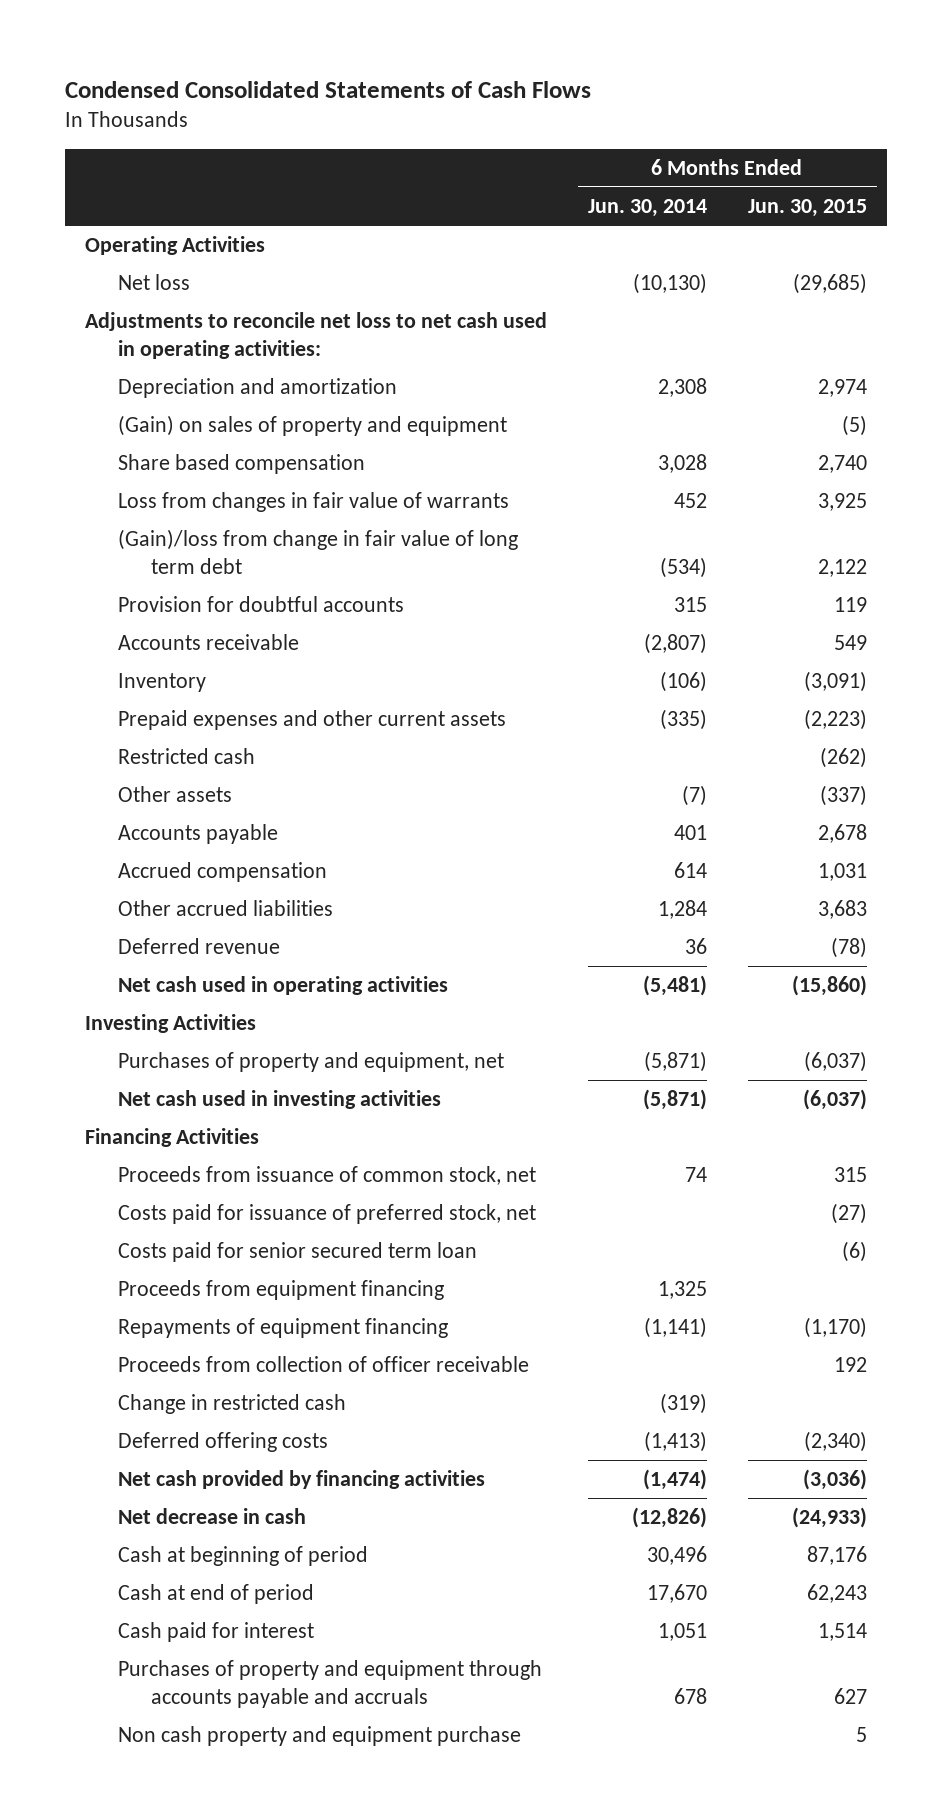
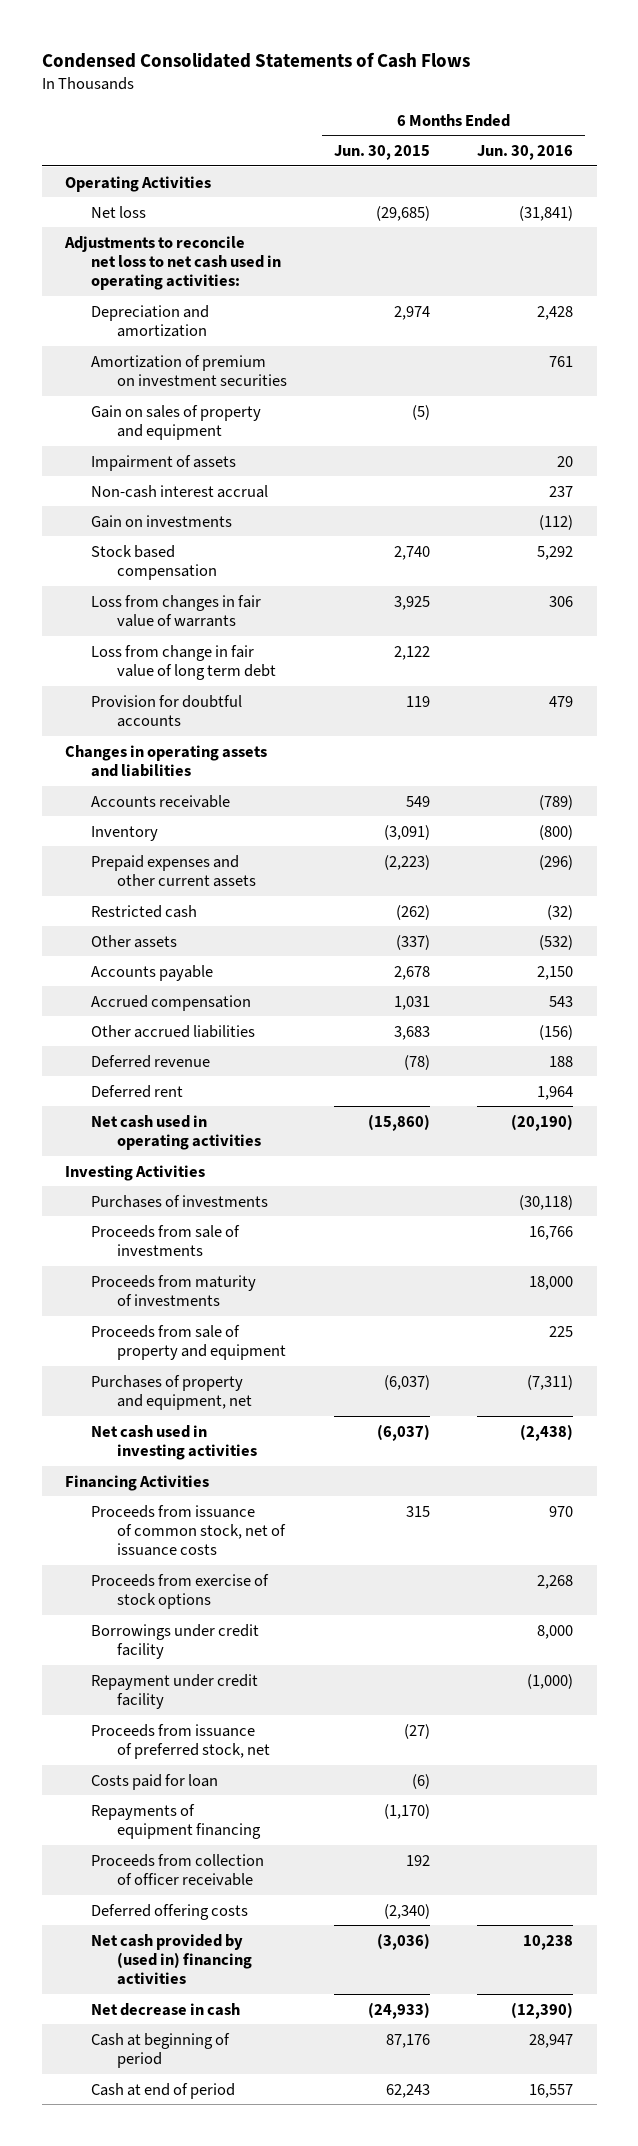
- | 6 Months Ended Jun. 30, 2014 | 6 Months Ended Jun. 30, 2015
+ | 6 Months Ended Jun. 30, 2015 | 6 Months Ended Jun. 30, 2016
- (Gain) on sales of property and equipment | | (5)
- Share based compensation | 3,028 | 2,740
+ Amortization of premium on investment securities | | 761
+ Gain on sales of property and equipment | (5) |
+ Impairment of assets | | 20
+ Non-cash interest accrual | | 237
+ Gain on investments | | (112)
+ Stock based compensation | 2,740 | 5,292
- (Gain)/loss from change in fair value of long term debt | (534) | 2,122
+ Loss from change in fair value of long term debt | 2,122 |
+ Changes in operating assets and liabilities
+ Deferred rent | | 1,964
+ Purchases of investments | | (30,118)
+ Proceeds from sale of investments | | 16,766
+ Proceeds from maturity of investments | | 18,000
+ Proceeds from sale of property and equipment | | 225
- Proceeds from issuance of common stock, net | 74 | 315
- Costs paid for issuance of preferred stock, net | | (27)
- Costs paid for senior secured term loan | | (6)
- Proceeds from equipment financing | 1,325 |
+ Proceeds from issuance of common stock, net of issuance costs | 315 | 970
+ Proceeds from exercise of stock options | | 2,268
+ Borrowings under credit facility | | 8,000
+ Repayment under credit facility | | (1,000)
+ Proceeds from issuance of preferred stock, net | (27) |
+ Costs paid for loan | (6) |
- Change in restricted cash | (319) |
- Net cash provided by financing activities | (1,474) | (3,036)
+ Net cash provided by (used in) financing activities | (3,036) | 10,238
- Cash paid for interest | 1,051 | 1,514
- Purchases of property and equipment through accounts payable and accruals | 678 | 627
- Non cash property and equipment purchase | | 5

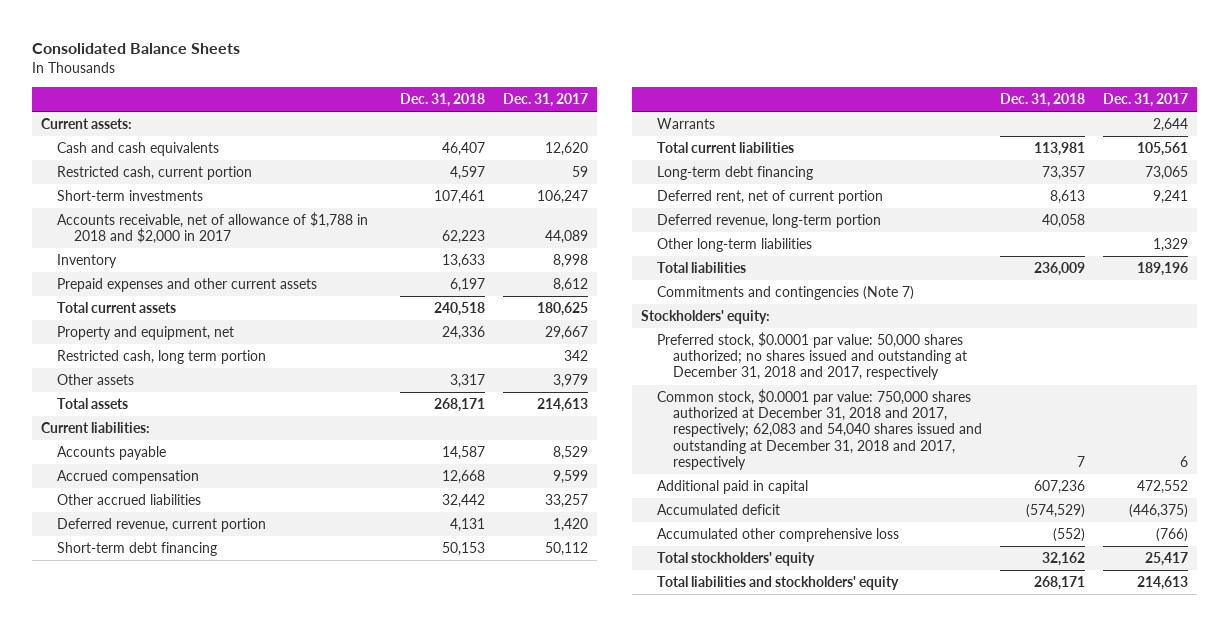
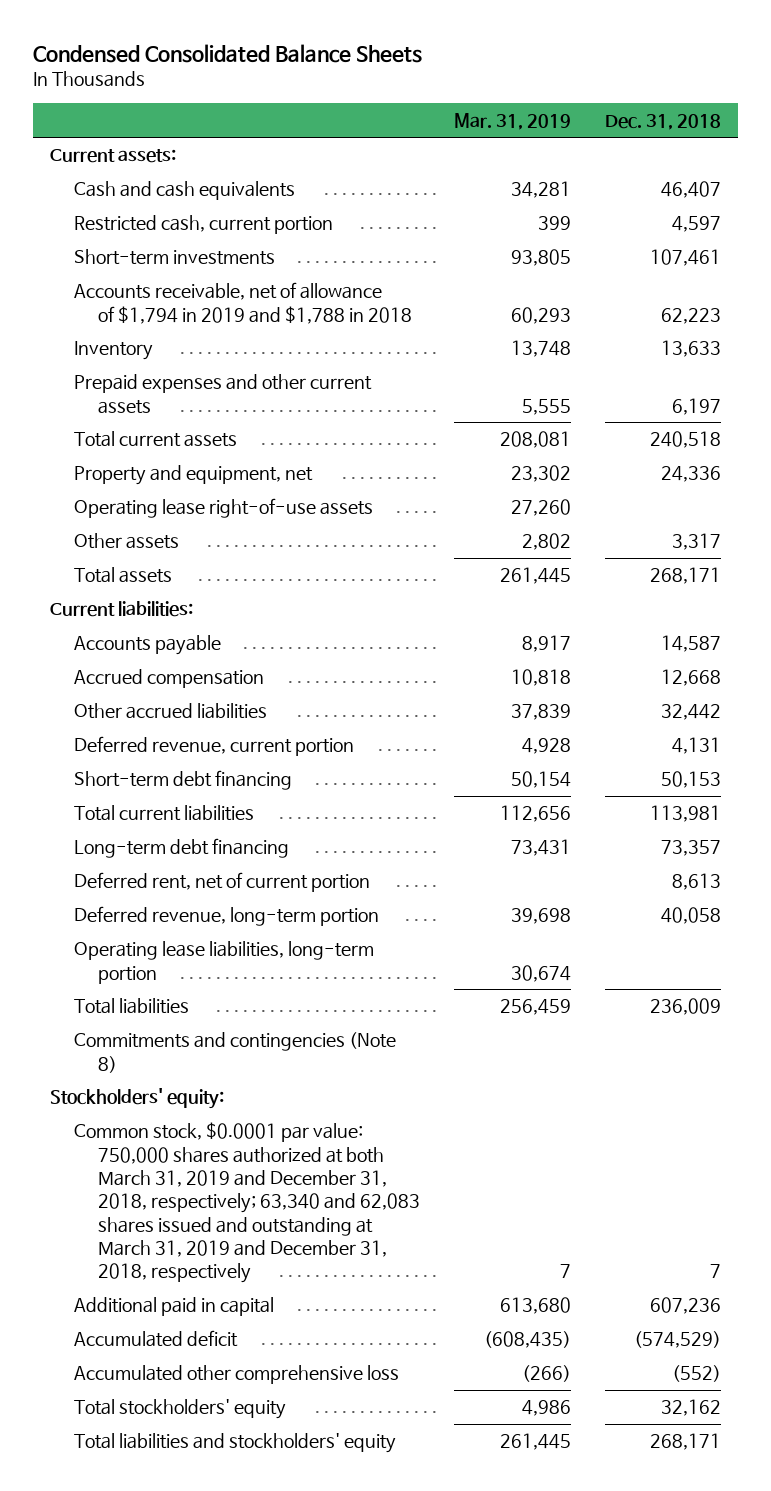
- Consolidated Balance Sheets
+ Condensed Consolidated Balance Sheets
- | Dec. 31, 2018 | Dec. 31, 2017
+ | Mar. 31, 2019 | Dec. 31, 2018
- Accounts receivable, net of allowance of $1,788 in 2018 and $2,000 in 2017 | 62,223 | 44,089
+ Accounts receivable, net of allowance of $1,794 in 2019 and $1,788 in 2018 | 60,293 | 62,223
- Restricted cash, long term portion | | 342
+ Operating lease right-of-use assets | 27,260 |
- Warrants | | 2,644
- Other long-term liabilities | | 1,329
+ Operating lease liabilities, long-term portion | 30,674 |
- Commitments and contingencies (Note 7)
+ Commitments and contingencies (Note 8)
- Preferred stock, $0.0001 par value: 50,000 shares authorized; no shares issued and outstanding at December 31, 2018 and 2017, respectively
- Common stock, $0.0001 par value: 750,000 shares authorized at December 31, 2018 and 2017, respectively; 62,083 and 54,040 shares issued and outstanding at December 31, 2018 and 2017, respectively | 7 | 6
+ Common stock, $0.0001 par value: 750,000 shares authorized at both March 31, 2019 and December 31, 2018, respectively; 63,340 and 62,083 shares issued and outstanding at March 31, 2019 and December 31, 2018, respectively | 7 | 7

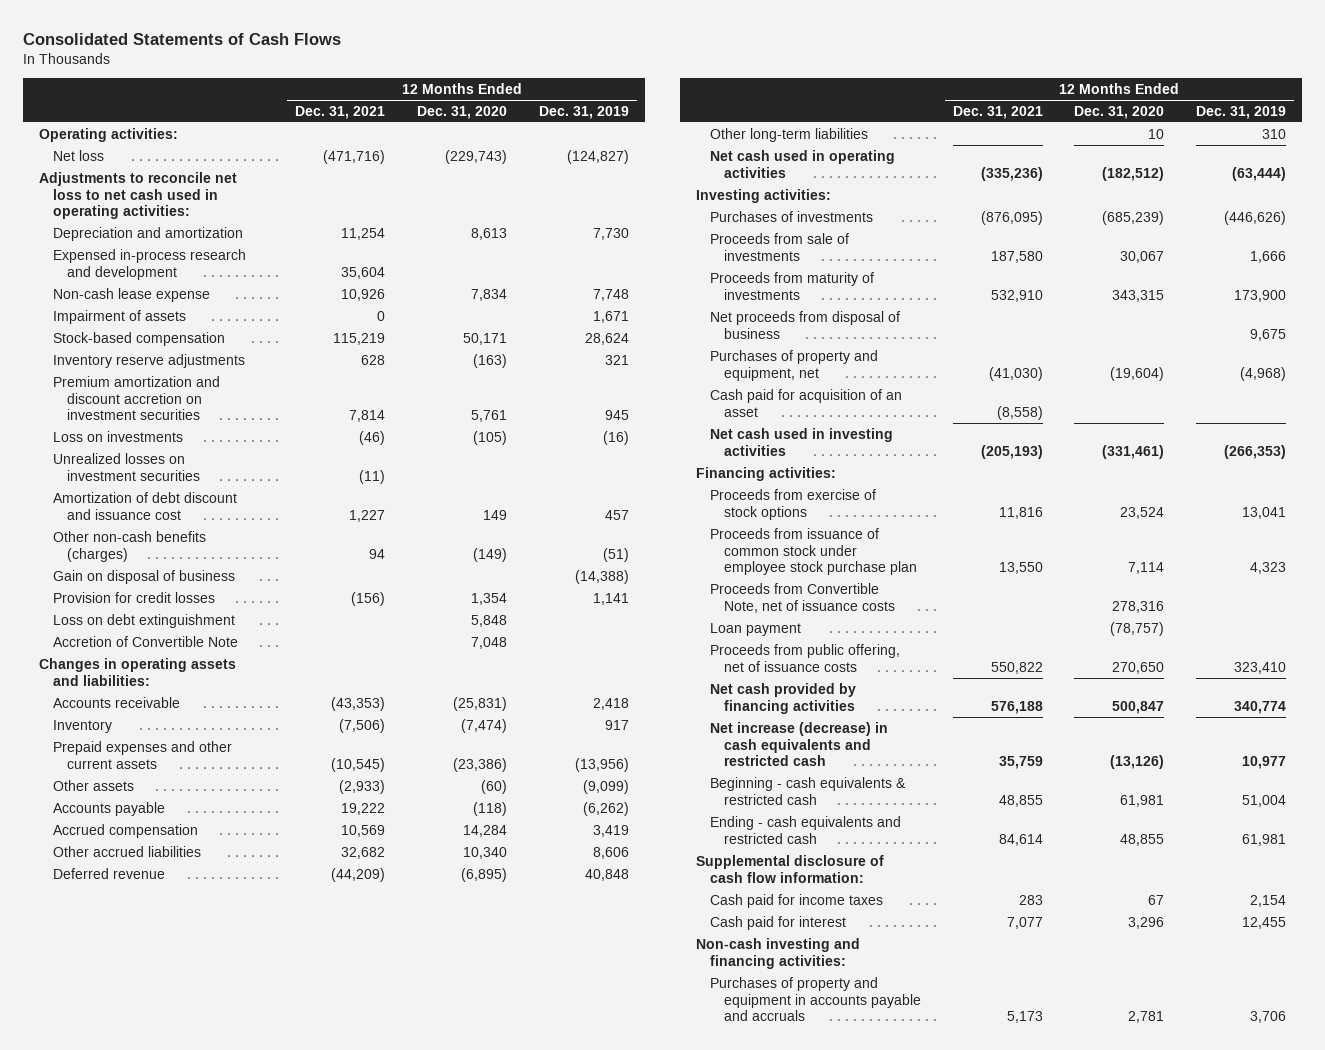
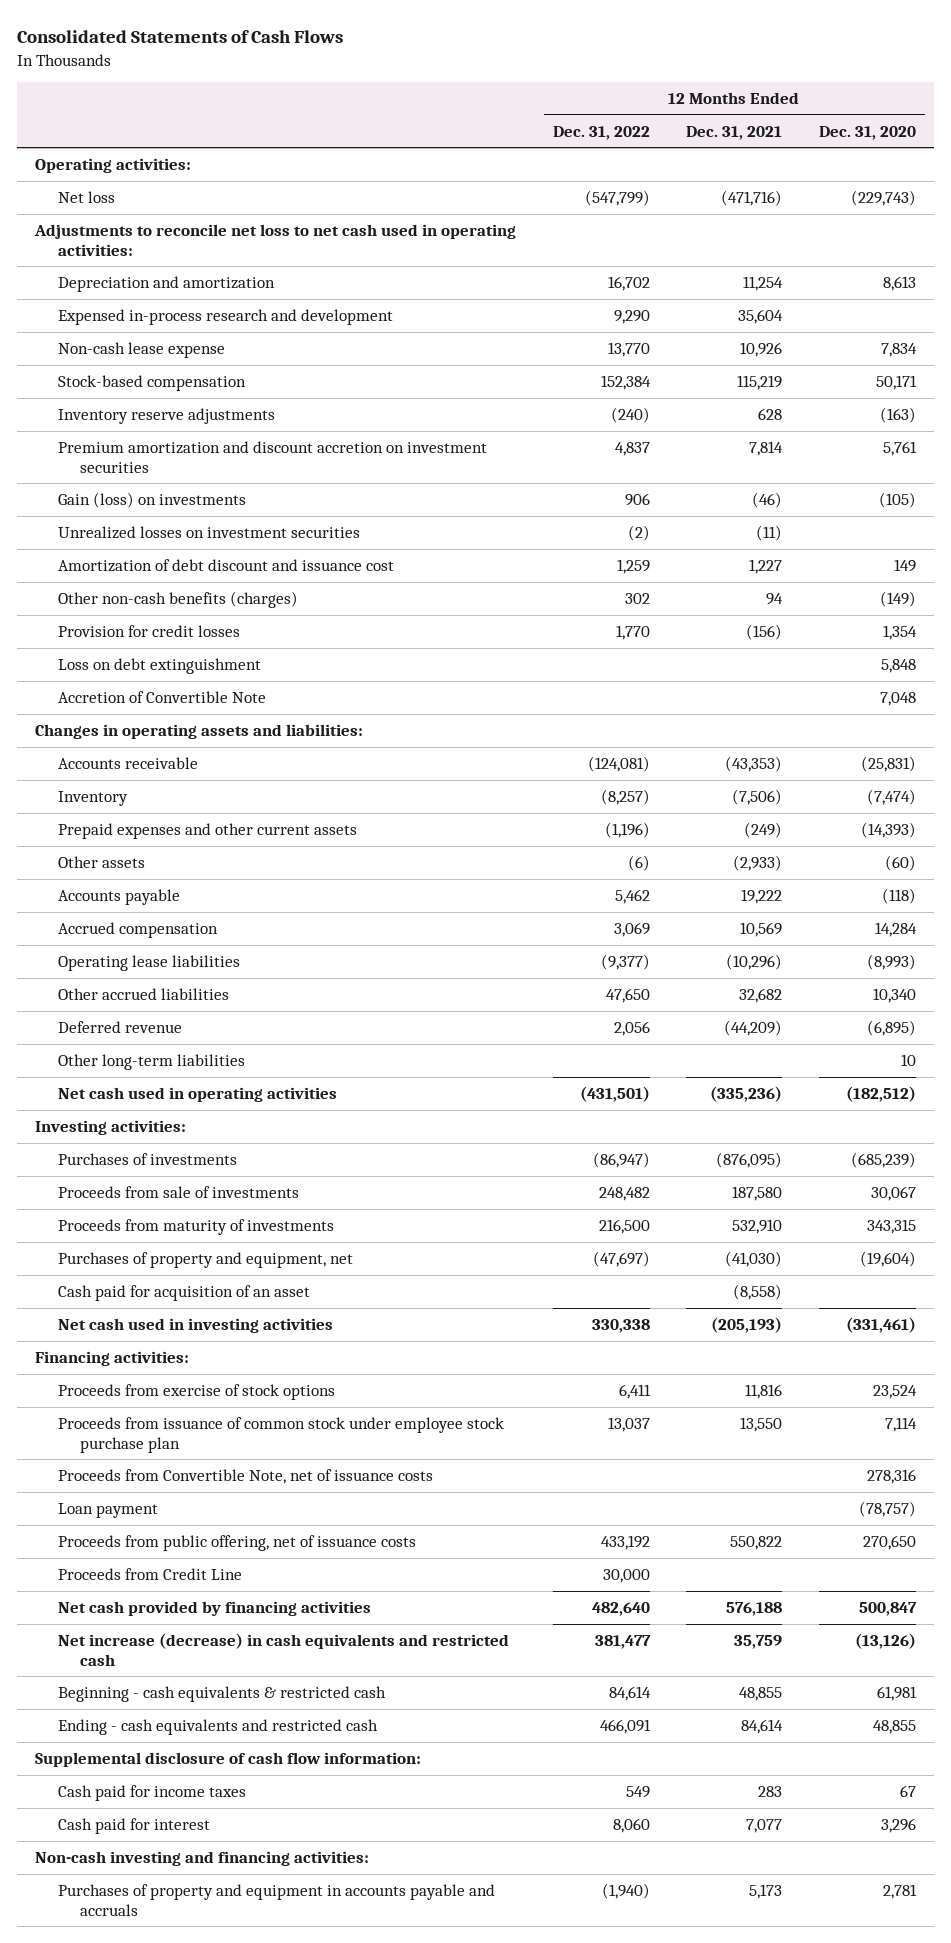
- | 12 Months Ended Dec. 31, 2021 | 12 Months Ended Dec. 31, 2020 | 12 Months Ended Dec. 31, 2019
+ | 12 Months Ended Dec. 31, 2022 | 12 Months Ended Dec. 31, 2021 | 12 Months Ended Dec. 31, 2020
- Impairment of assets | 0 | | 1,671
- Loss on investments | (46) | (105) | (16)
+ Gain (loss) on investments | 906 | (46) | (105)
- Gain on disposal of business | | | (14,388)
- Prepaid expenses and other current assets | (10,545) | (23,386) | (13,956)
+ Prepaid expenses and other current assets | (1,196) | (249) | (14,393)
+ Operating lease liabilities | (9,377) | (10,296) | (8,993)
- Net proceeds from disposal of business | | | 9,675
+ Proceeds from Credit Line | 30,000 | |

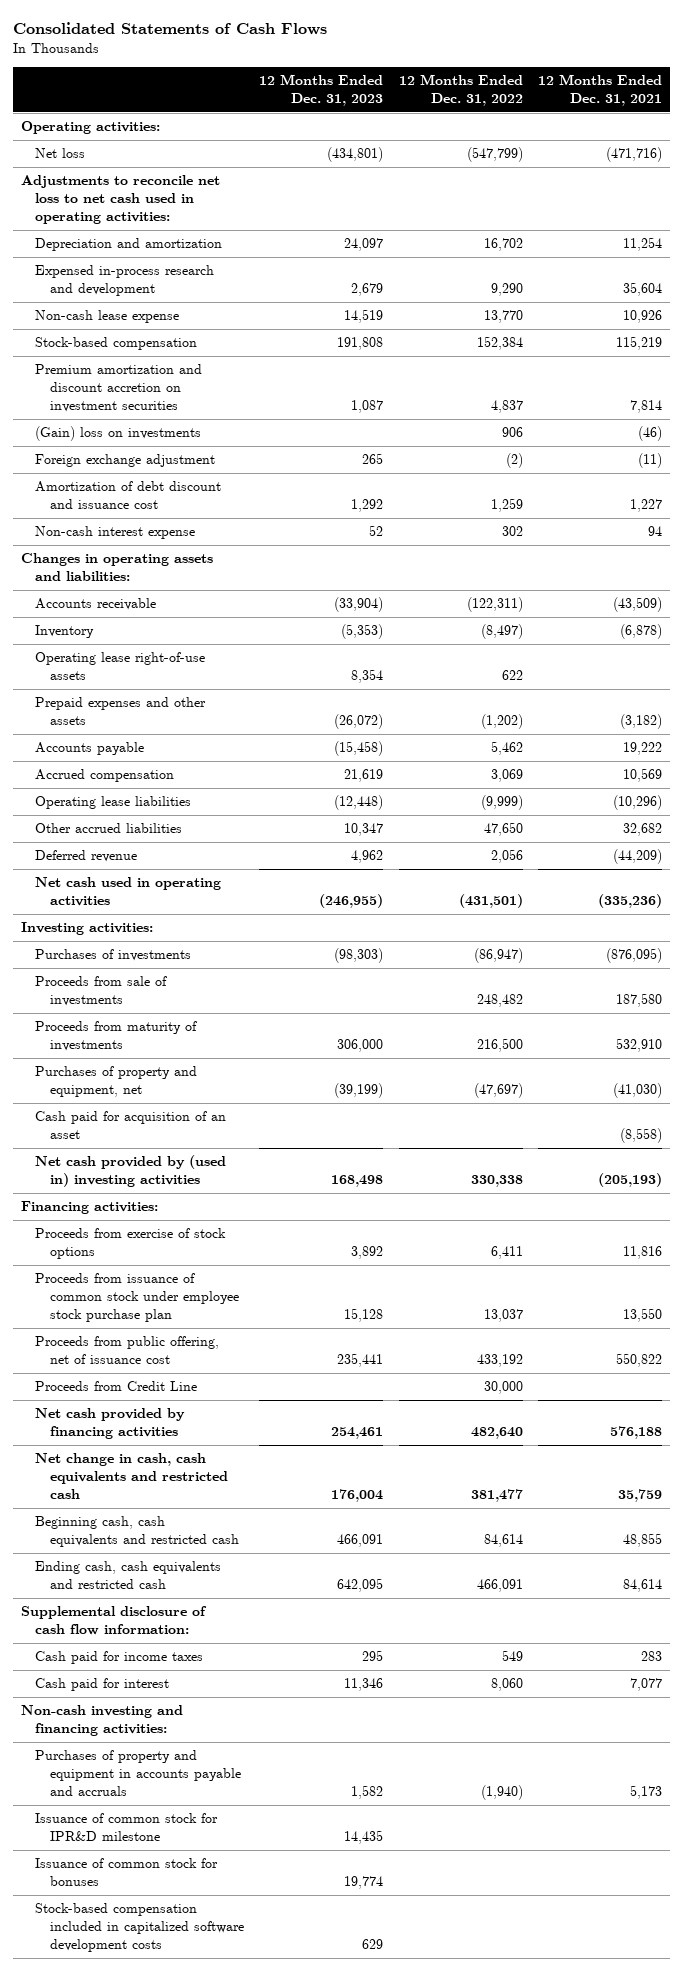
- | 12 Months Ended Dec. 31, 2022 | 12 Months Ended Dec. 31, 2021 | 12 Months Ended Dec. 31, 2020
+ | 12 Months Ended Dec. 31, 2023 | 12 Months Ended Dec. 31, 2022 | 12 Months Ended Dec. 31, 2021
- Inventory reserve adjustments | (240) | 628 | (163)
- Gain (loss) on investments | 906 | (46) | (105)
- Unrealized losses on investment securities | (2) | (11) |
+ (Gain) loss on investments | | 906 | (46)
+ Foreign exchange adjustment | 265 | (2) | (11)
- Other non-cash benefits (charges) | 302 | 94 | (149)
- Provision for credit losses | 1,770 | (156) | 1,354
- Loss on debt extinguishment | | | 5,848
- Accretion of Convertible Note | | | 7,048
+ Non-cash interest expense | 52 | 302 | 94
- Accounts receivable | (124,081) | (43,353) | (25,831)
- Inventory | (8,257) | (7,506) | (7,474)
- Prepaid expenses and other current assets | (1,196) | (249) | (14,393)
- Other assets | (6) | (2,933) | (60)
+ Accounts receivable | (33,904) | (122,311) | (43,509)
+ Inventory | (5,353) | (8,497) | (6,878)
+ Operating lease right-of-use assets | 8,354 | 622 |
+ Prepaid expenses and other assets | (26,072) | (1,202) | (3,182)
- Operating lease liabilities | (9,377) | (10,296) | (8,993)
+ Operating lease liabilities | (12,448) | (9,999) | (10,296)
- Other long-term liabilities | | | 10
- Net cash used in investing activities | 330,338 | (205,193) | (331,461)
+ Net cash provided by (used in) investing activities | 168,498 | 330,338 | (205,193)
- Proceeds from Convertible Note, net of issuance costs | | | 278,316
- Loan payment | | | (78,757)
- Proceeds from public offering, net of issuance costs | 433,192 | 550,822 | 270,650
+ Proceeds from public offering, net of issuance cost | 235,441 | 433,192 | 550,822
- Net increase (decrease) in cash equivalents and restricted cash | 381,477 | 35,759 | (13,126)
- Beginning - cash equivalents & restricted cash | 84,614 | 48,855 | 61,981
- Ending - cash equivalents and restricted cash | 466,091 | 84,614 | 48,855
+ Net change in cash, cash equivalents and restricted cash | 176,004 | 381,477 | 35,759
+ Beginning cash, cash equivalents and restricted cash | 466,091 | 84,614 | 48,855
+ Ending cash, cash equivalents and restricted cash | 642,095 | 466,091 | 84,614
+ Issuance of common stock for IPR&D milestone | 14,435 | |
+ Issuance of common stock for bonuses | 19,774 | |
+ Stock-based compensation included in capitalized software development costs | 629 | |

